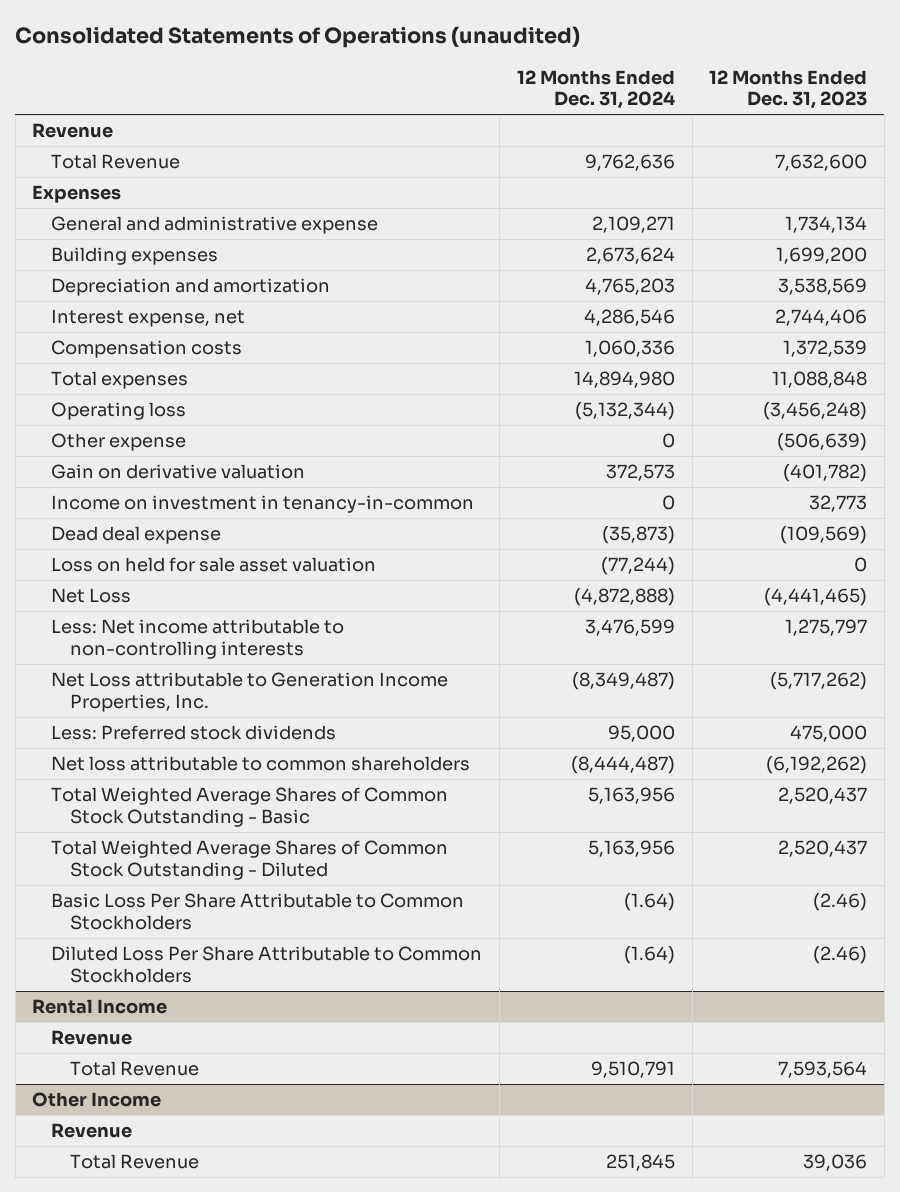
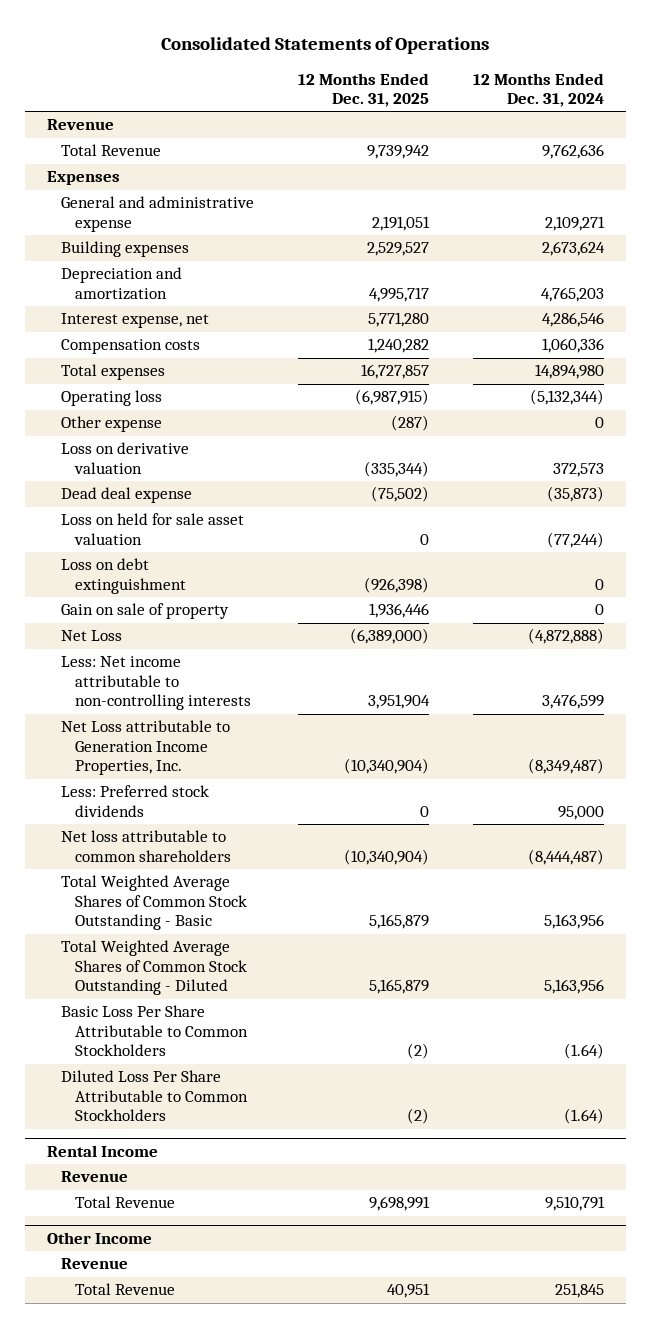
- Consolidated Statements of Operations (unaudited)
+ Consolidated Statements of Operations
- | 12 Months Ended Dec. 31, 2024 | 12 Months Ended Dec. 31, 2023
+ | 12 Months Ended Dec. 31, 2025 | 12 Months Ended Dec. 31, 2024
- Gain on derivative valuation | 372,573 | (401,782)
- Income on investment in tenancy-in-common | 0 | 32,773
+ Loss on derivative valuation | (335,344) | 372,573
+ Loss on debt extinguishment | (926,398) | 0
+ Gain on sale of property | 1,936,446 | 0

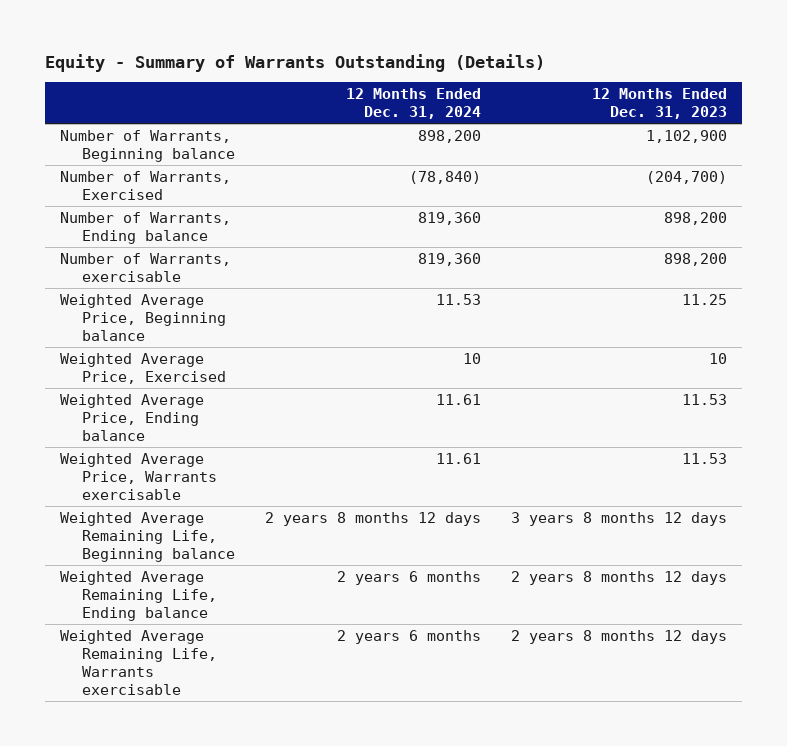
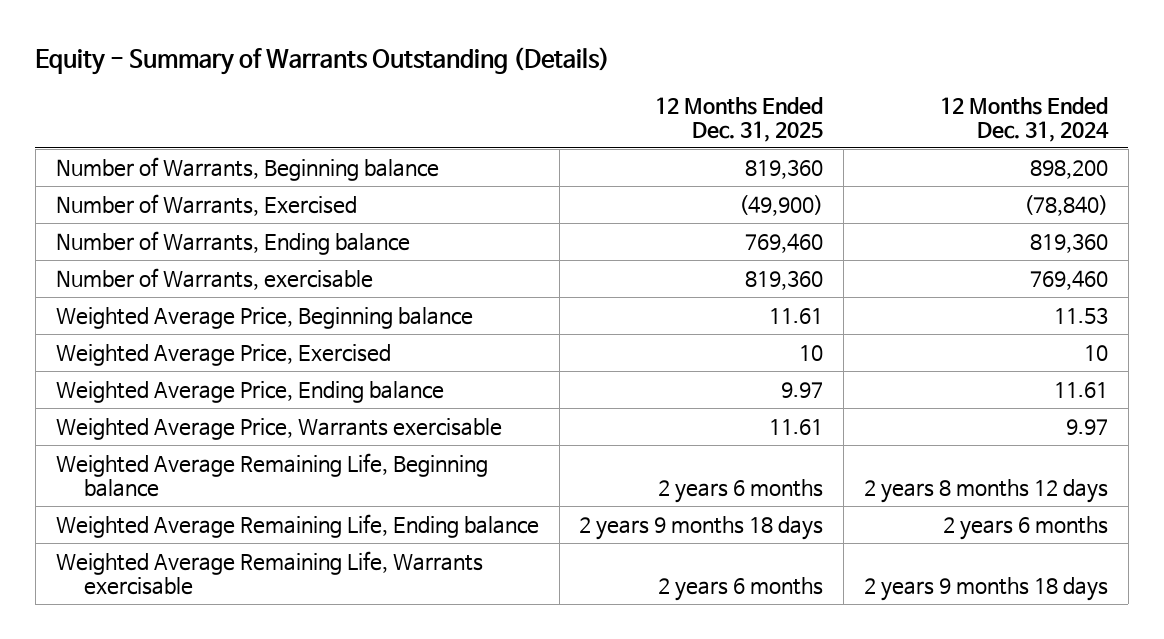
- | 12 Months Ended Dec. 31, 2024 | 12 Months Ended Dec. 31, 2023
+ | 12 Months Ended Dec. 31, 2025 | 12 Months Ended Dec. 31, 2024
- Number of Warrants, exercisable | 819,360 | 898,200
+ Number of Warrants, exercisable | 819,360 | 769,460
- Weighted Average Price, Warrants exercisable | 11.61 | 11.53
+ Weighted Average Price, Warrants exercisable | 11.61 | 9.97
- Weighted Average Remaining Life, Warrants exercisable | 2 years 6 months | 2 years 8 months 12 days
+ Weighted Average Remaining Life, Warrants exercisable | 2 years 6 months | 2 years 9 months 18 days

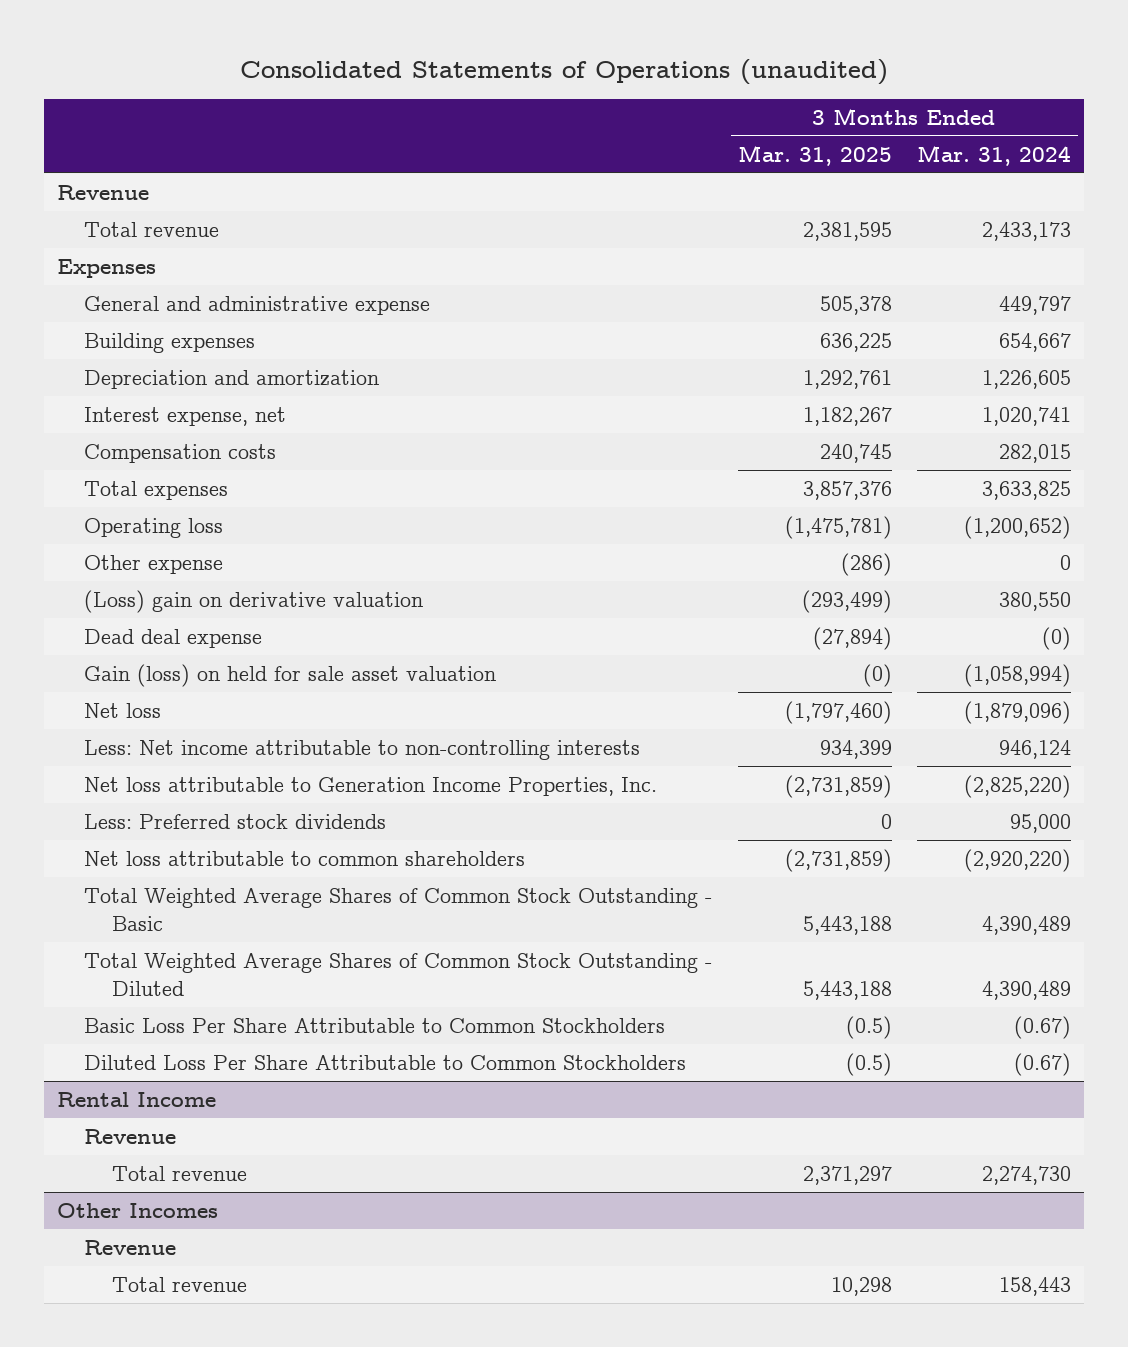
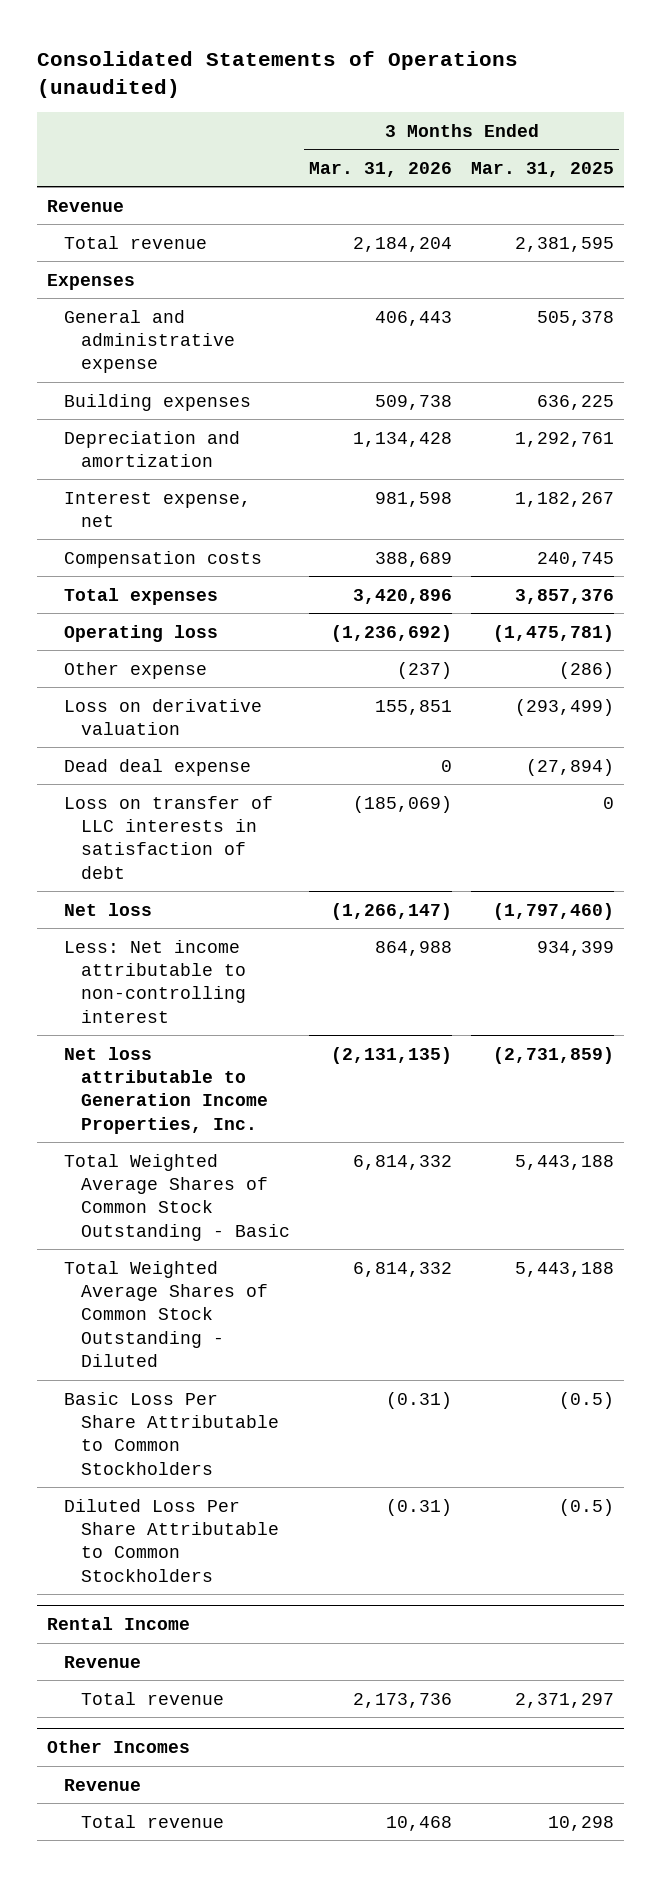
- | 3 Months Ended Mar. 31, 2025 | 3 Months Ended Mar. 31, 2024
+ | 3 Months Ended Mar. 31, 2026 | 3 Months Ended Mar. 31, 2025
- (Loss) gain on derivative valuation | (293,499) | 380,550
+ Loss on derivative valuation | 155,851 | (293,499)
- Gain (loss) on held for sale asset valuation | (0) | (1,058,994)
+ Loss on transfer of LLC interests in satisfaction of debt | (185,069) | 0
- Less: Net income attributable to non-controlling interests | 934,399 | 946,124
+ Less: Net income attributable to non-controlling interest | 864,988 | 934,399
- Less: Preferred stock dividends | 0 | 95,000
- Net loss attributable to common shareholders | (2,731,859) | (2,920,220)

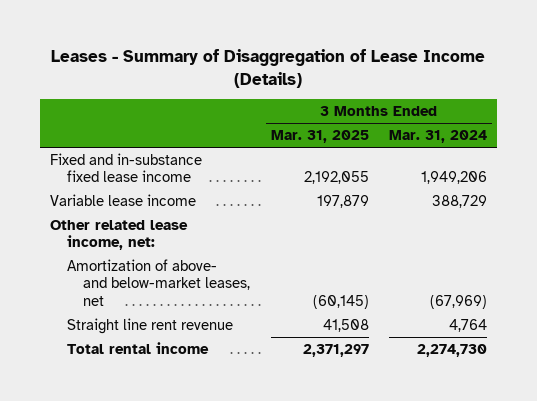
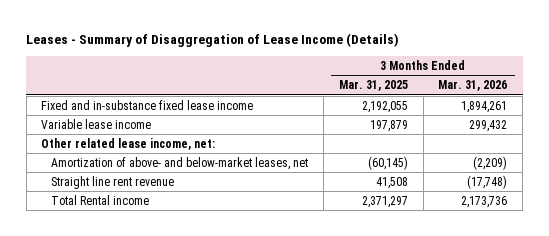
- | 3 Months Ended Mar. 31, 2025 | 3 Months Ended Mar. 31, 2024
+ | 3 Months Ended Mar. 31, 2025 | 3 Months Ended Mar. 31, 2026
- Total rental income | 2,371,297 | 2,274,730
+ Total Rental income | 2,371,297 | 2,173,736

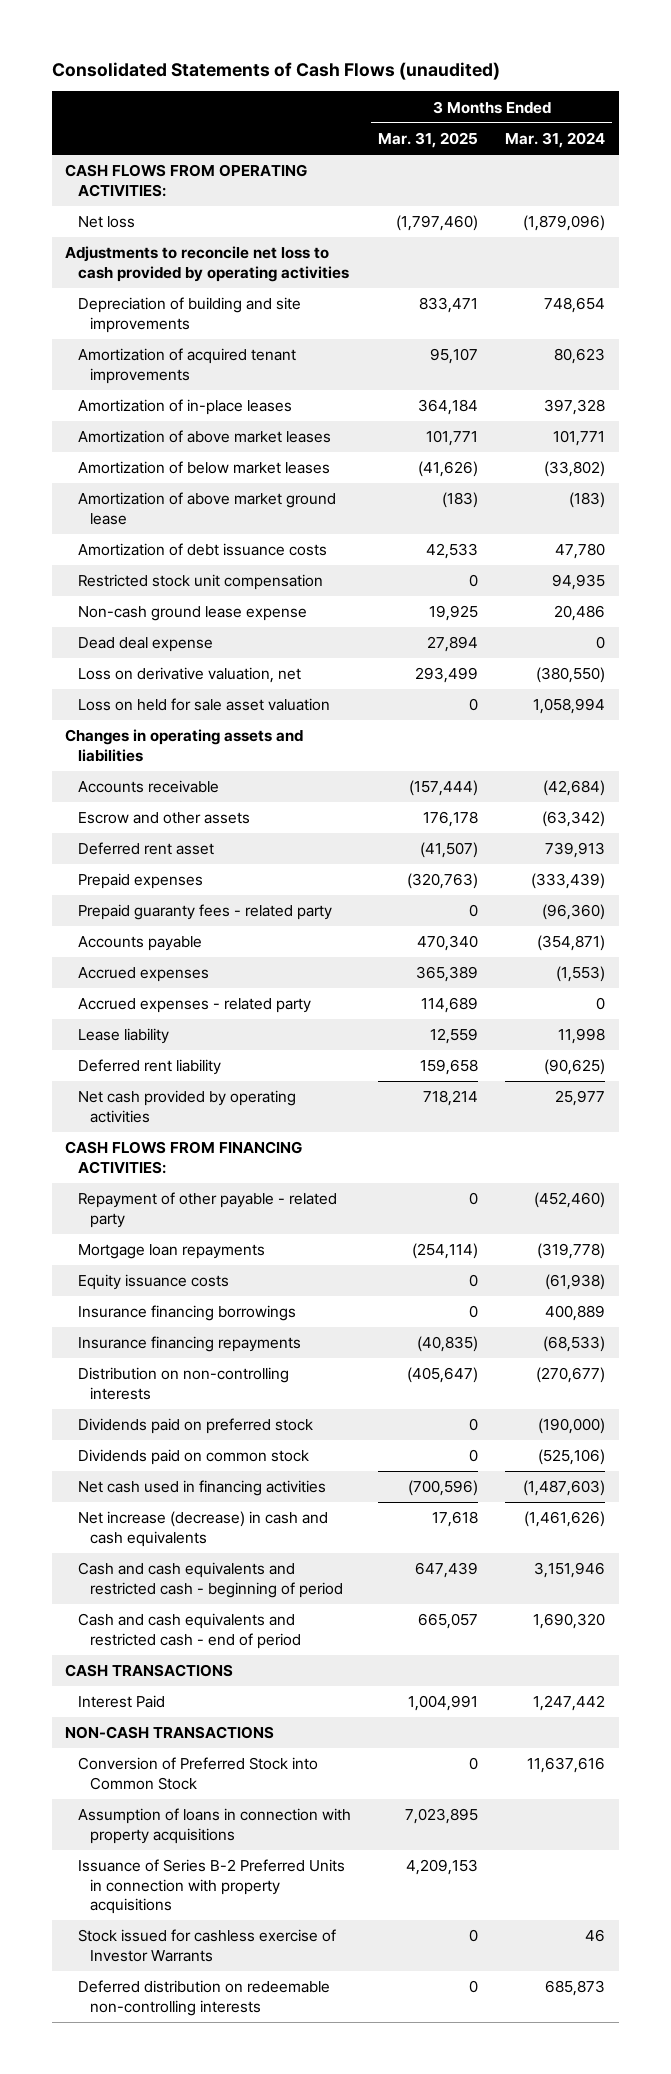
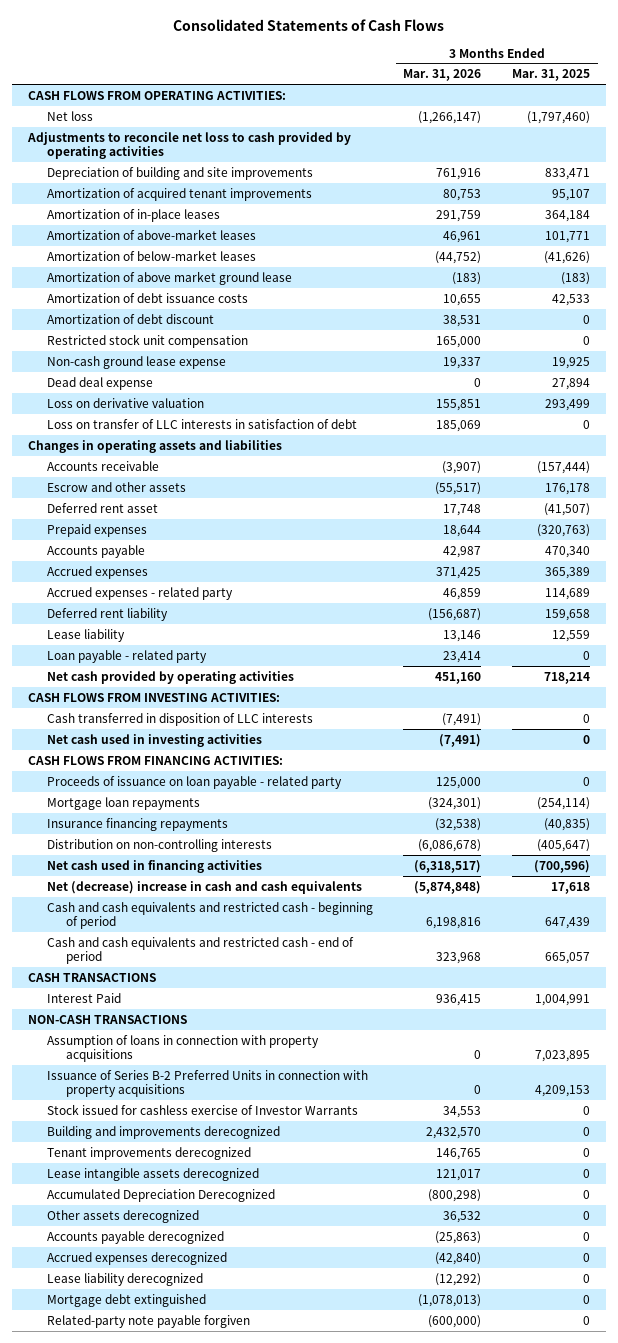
- Consolidated Statements of Cash Flows (unaudited)
+ Consolidated Statements of Cash Flows
- | 3 Months Ended Mar. 31, 2025 | 3 Months Ended Mar. 31, 2024
+ | 3 Months Ended Mar. 31, 2026 | 3 Months Ended Mar. 31, 2025
- Amortization of above market leases | 101,771 | 101,771
- Amortization of below market leases | (41,626) | (33,802)
+ Amortization of above-market leases | 46,961 | 101,771
+ Amortization of below-market leases | (44,752) | (41,626)
+ Amortization of debt discount | 38,531 | 0
- Loss on derivative valuation, net | 293,499 | (380,550)
- Loss on held for sale asset valuation | 0 | 1,058,994
+ Loss on derivative valuation | 155,851 | 293,499
+ Loss on transfer of LLC interests in satisfaction of debt | 185,069 | 0
- Prepaid guaranty fees - related party | 0 | (96,360)
moved down: Lease liability | 13,146 | 12,559
+ Loan payable - related party | 23,414 | 0
+ CASH FLOWS FROM INVESTING ACTIVITIES:
+ Cash transferred in disposition of LLC interests | (7,491) | 0
+ Net cash used in investing activities | (7,491) | 0
- Repayment of other payable - related party | 0 | (452,460)
+ Proceeds of issuance on loan payable - related party | 125,000 | 0
- Equity issuance costs | 0 | (61,938)
- Insurance financing borrowings | 0 | 400,889
- Dividends paid on preferred stock | 0 | (190,000)
- Dividends paid on common stock | 0 | (525,106)
- Net increase (decrease) in cash and cash equivalents | 17,618 | (1,461,626)
+ Net (decrease) increase in cash and cash equivalents | (5,874,848) | 17,618
- Conversion of Preferred Stock into Common Stock | 0 | 11,637,616
- Deferred distribution on redeemable non-controlling interests | 0 | 685,873
+ Building and improvements derecognized | 2,432,570 | 0
+ Tenant improvements derecognized | 146,765 | 0
+ Lease intangible assets derecognized | 121,017 | 0
+ Accumulated Depreciation Derecognized | (800,298) | 0
+ Other assets derecognized | 36,532 | 0
+ Accounts payable derecognized | (25,863) | 0
+ Accrued expenses derecognized | (42,840) | 0
+ Lease liability derecognized | (12,292) | 0
+ Mortgage debt extinguished | (1,078,013) | 0
+ Related-party note payable forgiven | (600,000) | 0

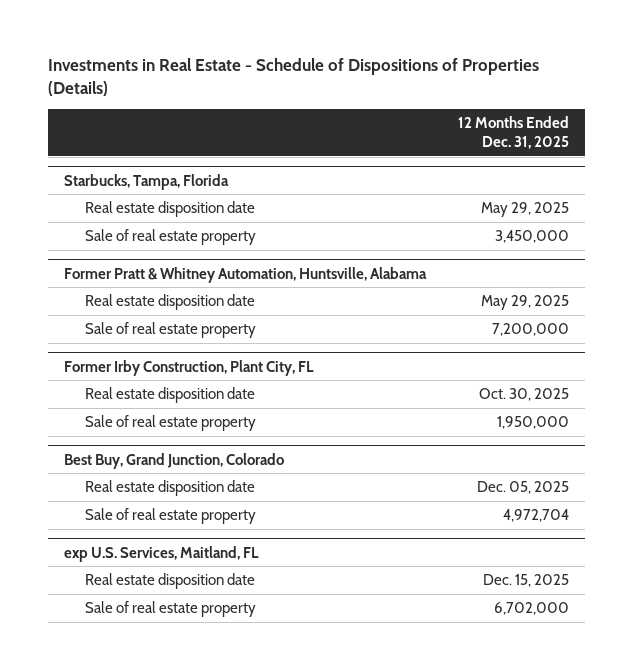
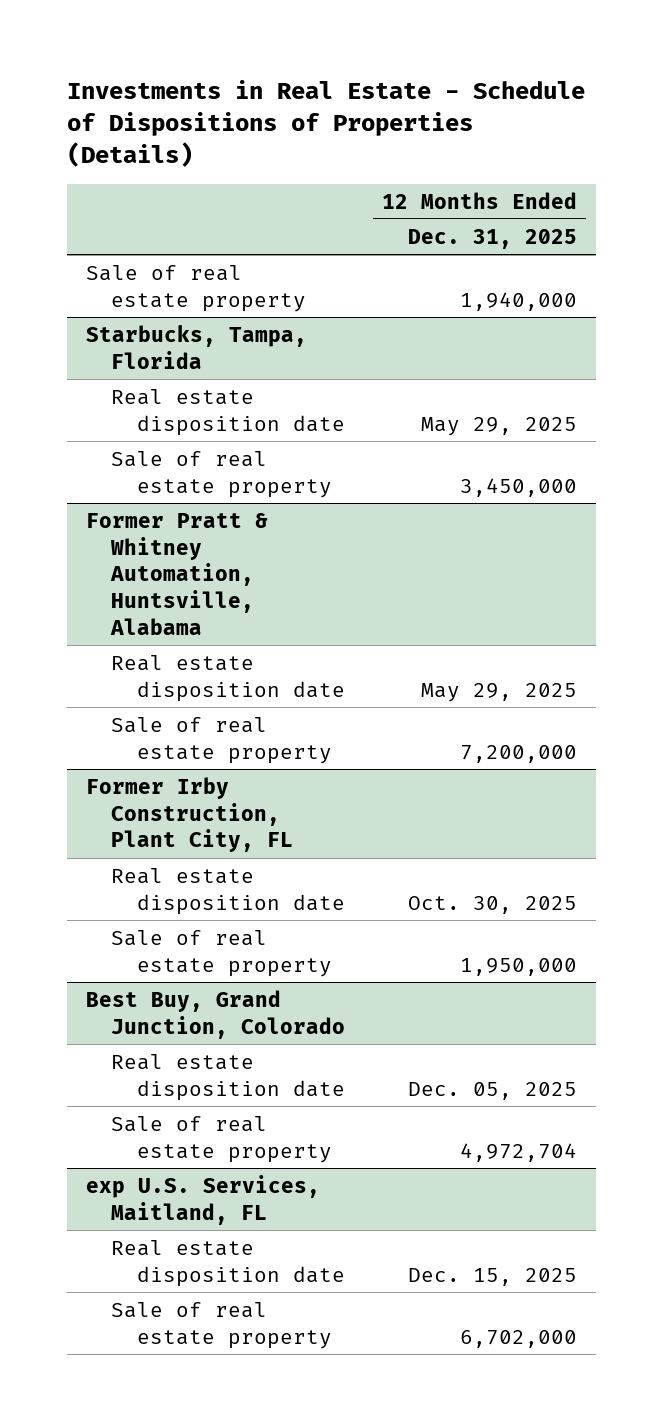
+ Sale of real estate property | 1,940,000

